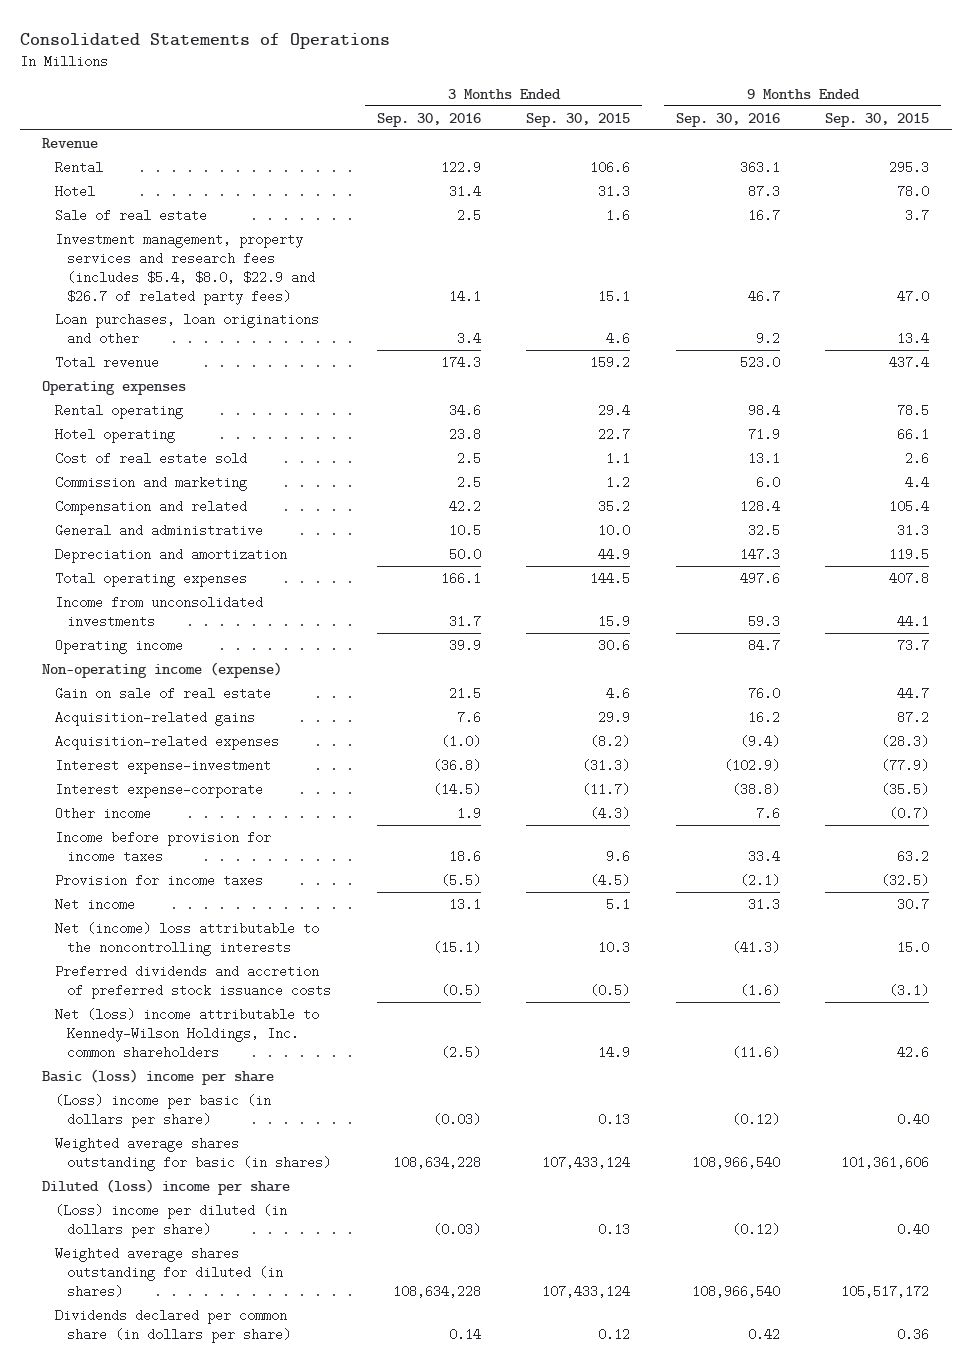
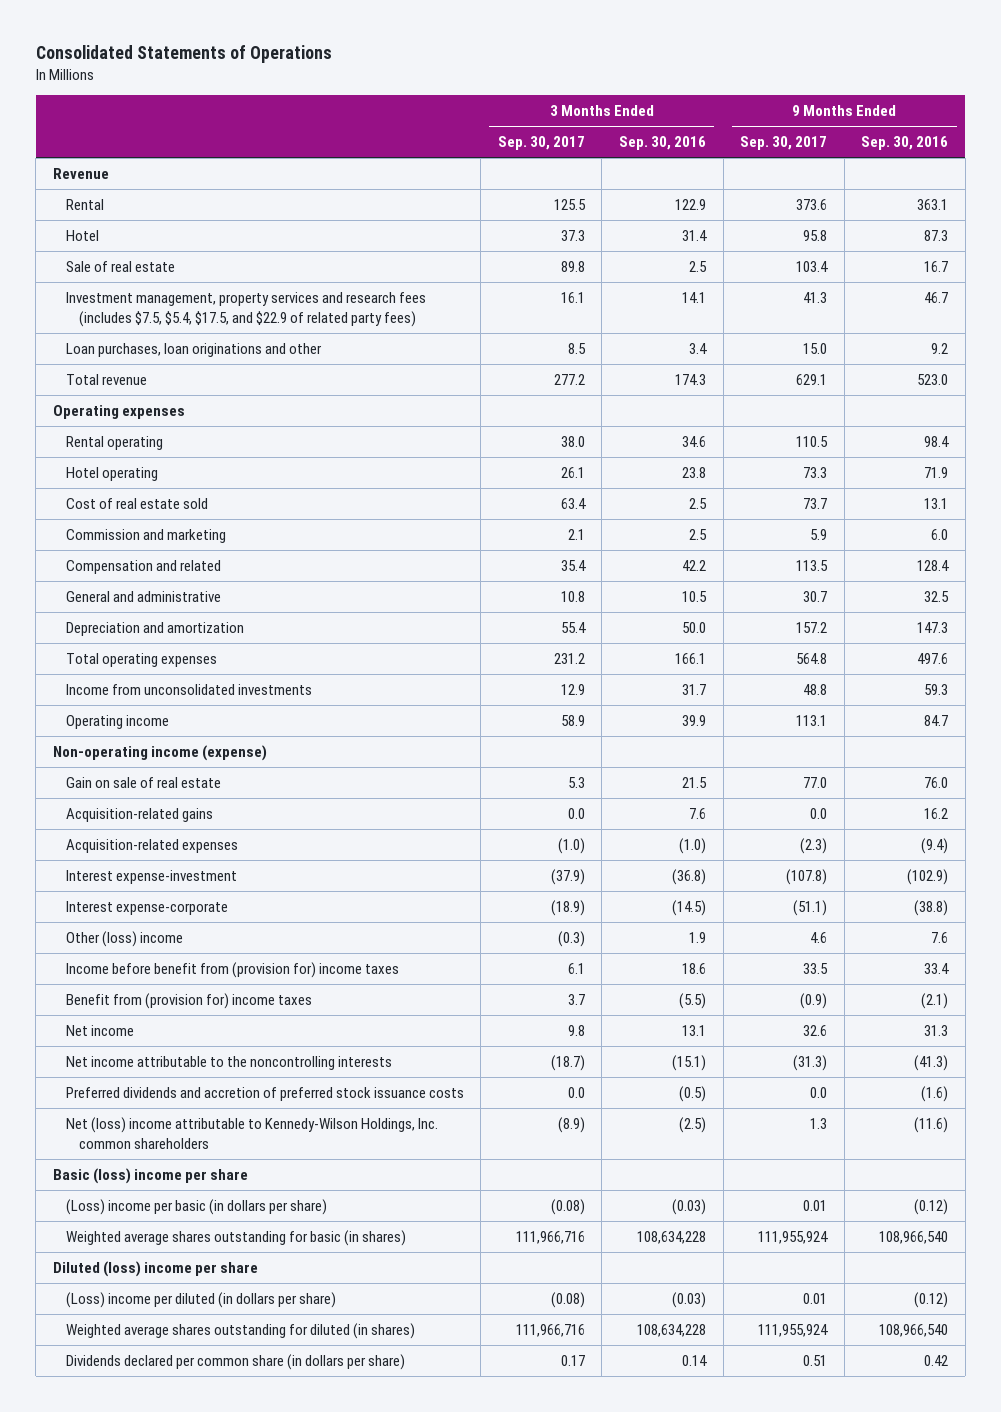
- | 3 Months Ended Sep. 30, 2016 | 3 Months Ended Sep. 30, 2015 | 9 Months Ended Sep. 30, 2016 | 9 Months Ended Sep. 30, 2015
+ | 3 Months Ended Sep. 30, 2017 | 3 Months Ended Sep. 30, 2016 | 9 Months Ended Sep. 30, 2017 | 9 Months Ended Sep. 30, 2016
- Investment management, property services and research fees (includes $5.4, $8.0, $22.9 and $26.7 of related party fees) | 14.1 | 15.1 | 46.7 | 47.0
+ Investment management, property services and research fees (includes $7.5, $5.4, $17.5, and $22.9 of related party fees) | 16.1 | 14.1 | 41.3 | 46.7
- Other income | 1.9 | (4.3) | 7.6 | (0.7)
- Income before provision for income taxes | 18.6 | 9.6 | 33.4 | 63.2
- Provision for income taxes | (5.5) | (4.5) | (2.1) | (32.5)
+ Other (loss) income | (0.3) | 1.9 | 4.6 | 7.6
+ Income before benefit from (provision for) income taxes | 6.1 | 18.6 | 33.5 | 33.4
+ Benefit from (provision for) income taxes | 3.7 | (5.5) | (0.9) | (2.1)
- Net (income) loss attributable to the noncontrolling interests | (15.1) | 10.3 | (41.3) | 15.0
+ Net income attributable to the noncontrolling interests | (18.7) | (15.1) | (31.3) | (41.3)

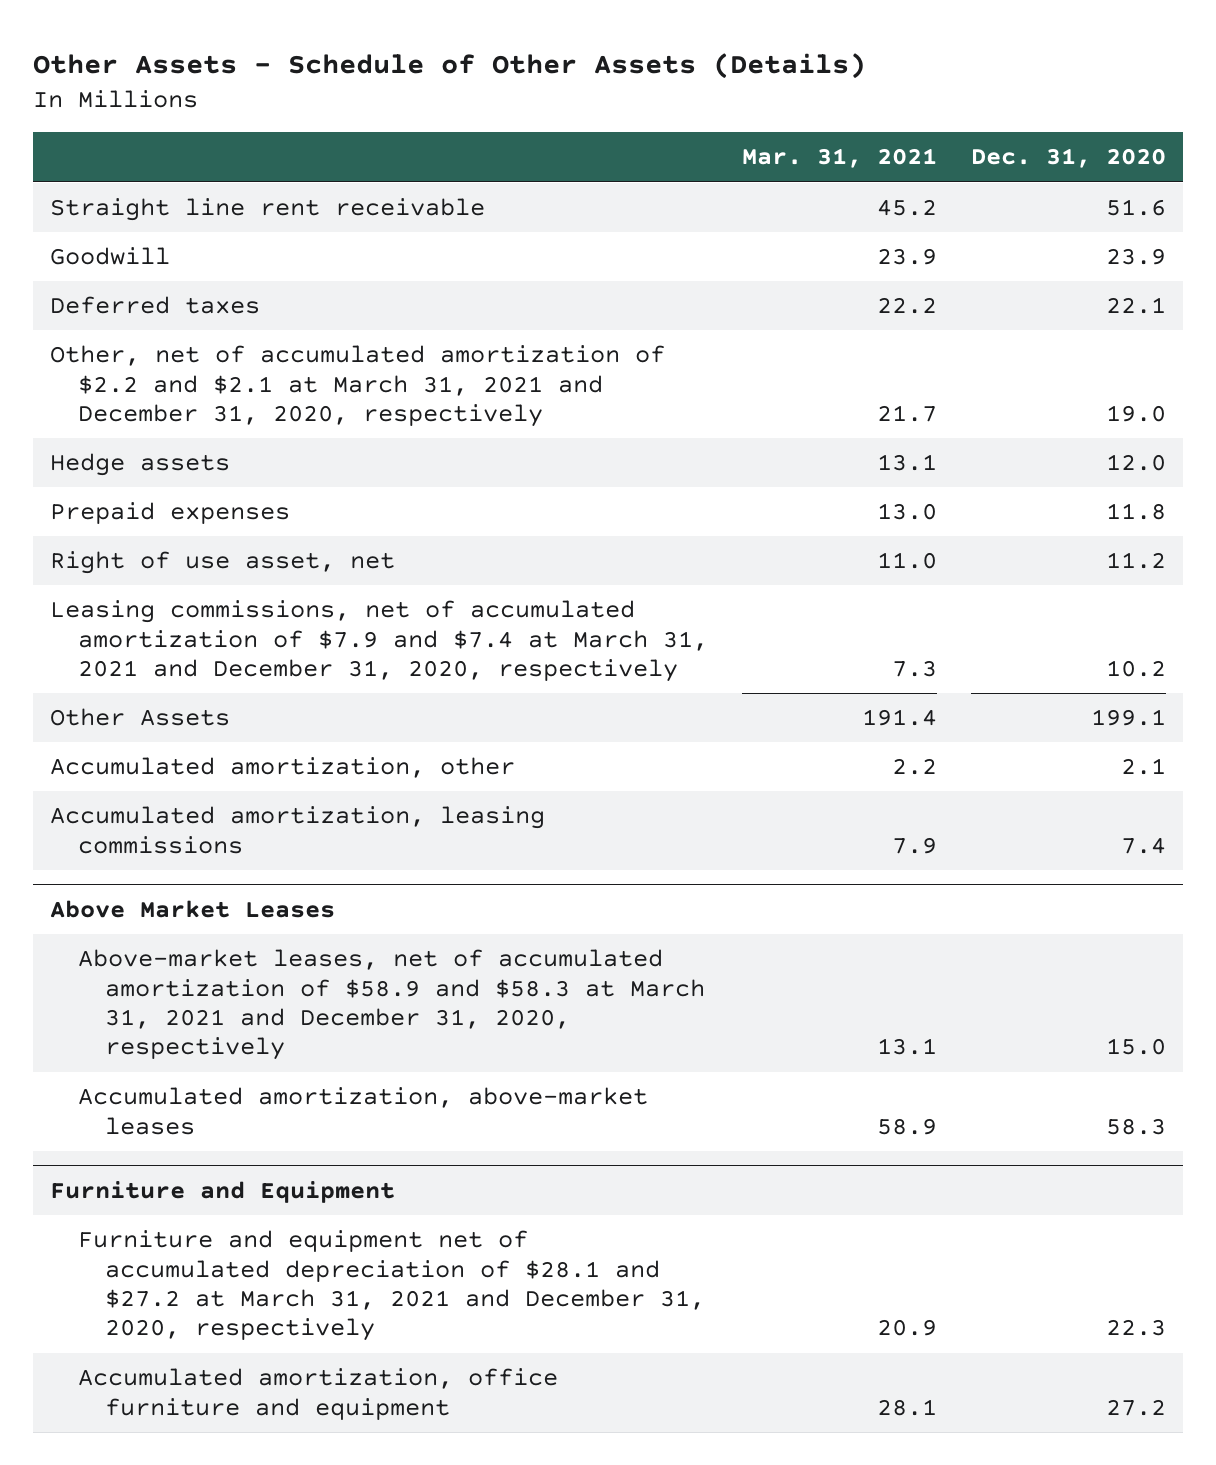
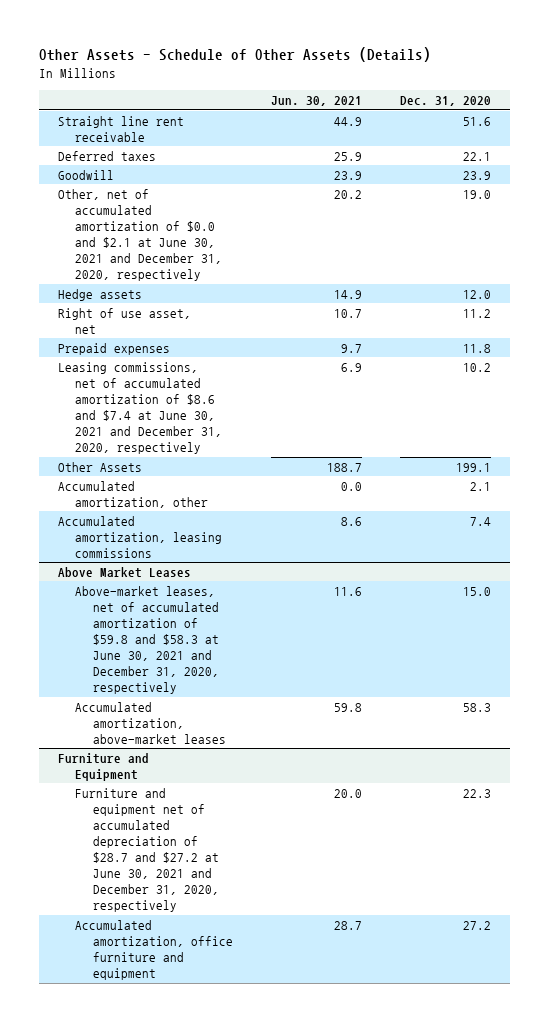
- | Mar. 31, 2021 | Dec. 31, 2020
+ | Jun. 30, 2021 | Dec. 31, 2020
- Other, net of accumulated amortization of $2.2 and $2.1 at March 31, 2021 and December 31, 2020, respectively | 21.7 | 19.0
moved down: Goodwill | 23.9 | 23.9
+ Other, net of accumulated amortization of $0.0 and $2.1 at June 30, 2021 and December 31, 2020, respectively | 20.2 | 19.0
- Leasing commissions, net of accumulated amortization of $7.9 and $7.4 at March 31, 2021 and December 31, 2020, respectively | 7.3 | 10.2
moved down: Prepaid expenses | 9.7 | 11.8
+ Leasing commissions, net of accumulated amortization of $8.6 and $7.4 at June 30, 2021 and December 31, 2020, respectively | 6.9 | 10.2
@ Above Market Leases
- Above-market leases, net of accumulated amortization of $58.9 and $58.3 at March 31, 2021 and December 31, 2020, respectively | 13.1 | 15.0
+ Above-market leases, net of accumulated amortization of $59.8 and $58.3 at June 30, 2021 and December 31, 2020, respectively | 11.6 | 15.0
@ Furniture and Equipment
- Furniture and equipment net of accumulated depreciation of $28.1 and $27.2 at March 31, 2021 and December 31, 2020, respectively | 20.9 | 22.3
+ Furniture and equipment net of accumulated depreciation of $28.7 and $27.2 at June 30, 2021 and December 31, 2020, respectively | 20.0 | 22.3

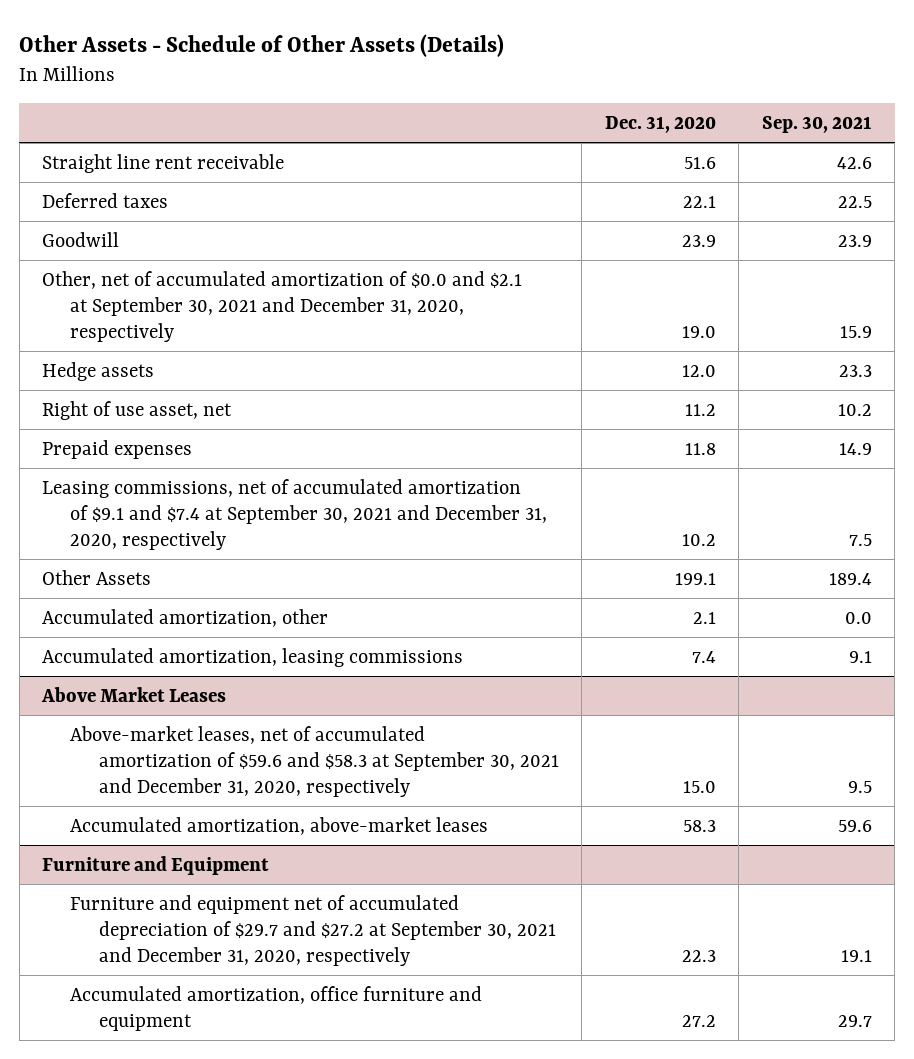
- | Jun. 30, 2021 | Dec. 31, 2020
+ | Dec. 31, 2020 | Sep. 30, 2021
- Other, net of accumulated amortization of $0.0 and $2.1 at June 30, 2021 and December 31, 2020, respectively | 20.2 | 19.0
+ Other, net of accumulated amortization of $0.0 and $2.1 at September 30, 2021 and December 31, 2020, respectively | 19.0 | 15.9
- Leasing commissions, net of accumulated amortization of $8.6 and $7.4 at June 30, 2021 and December 31, 2020, respectively | 6.9 | 10.2
+ Leasing commissions, net of accumulated amortization of $9.1 and $7.4 at September 30, 2021 and December 31, 2020, respectively | 10.2 | 7.5
@ Above Market Leases
- Above-market leases, net of accumulated amortization of $59.8 and $58.3 at June 30, 2021 and December 31, 2020, respectively | 11.6 | 15.0
+ Above-market leases, net of accumulated amortization of $59.6 and $58.3 at September 30, 2021 and December 31, 2020, respectively | 15.0 | 9.5
@ Furniture and Equipment
- Furniture and equipment net of accumulated depreciation of $28.7 and $27.2 at June 30, 2021 and December 31, 2020, respectively | 20.0 | 22.3
+ Furniture and equipment net of accumulated depreciation of $29.7 and $27.2 at September 30, 2021 and December 31, 2020, respectively | 22.3 | 19.1

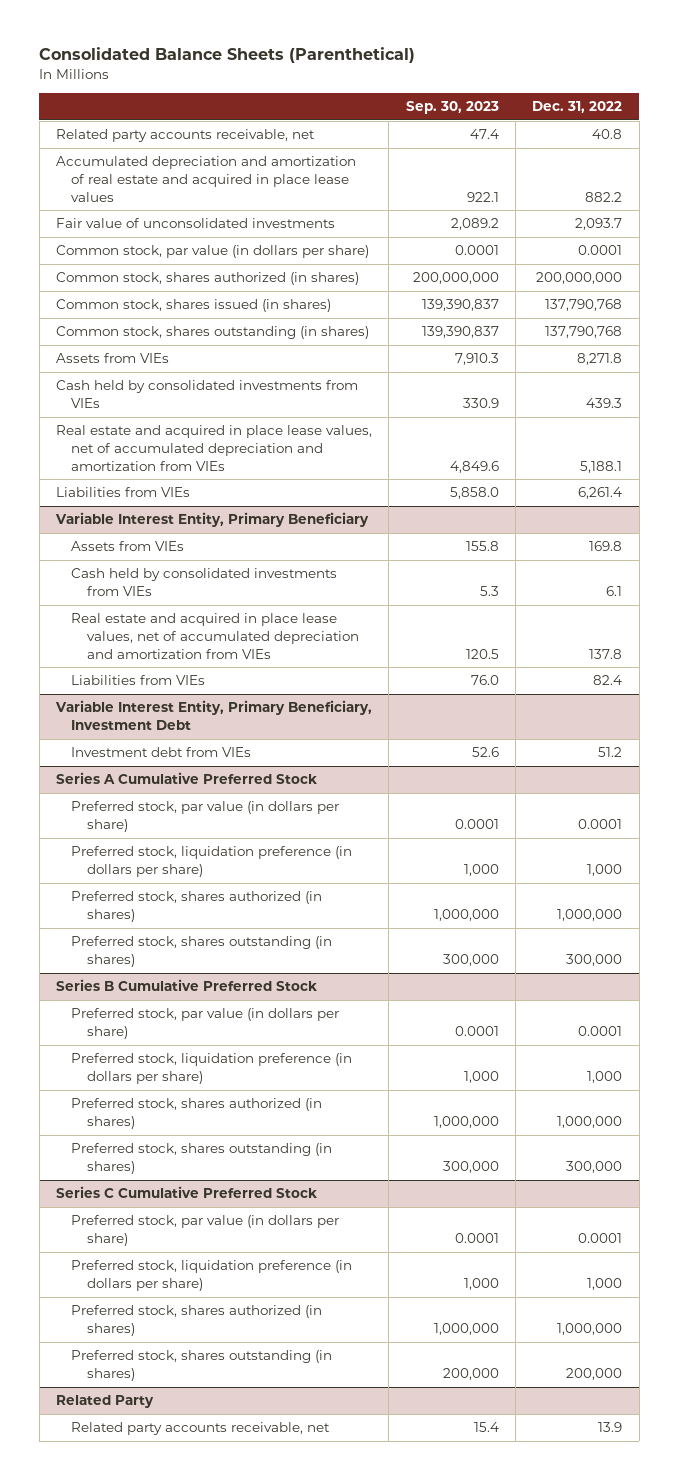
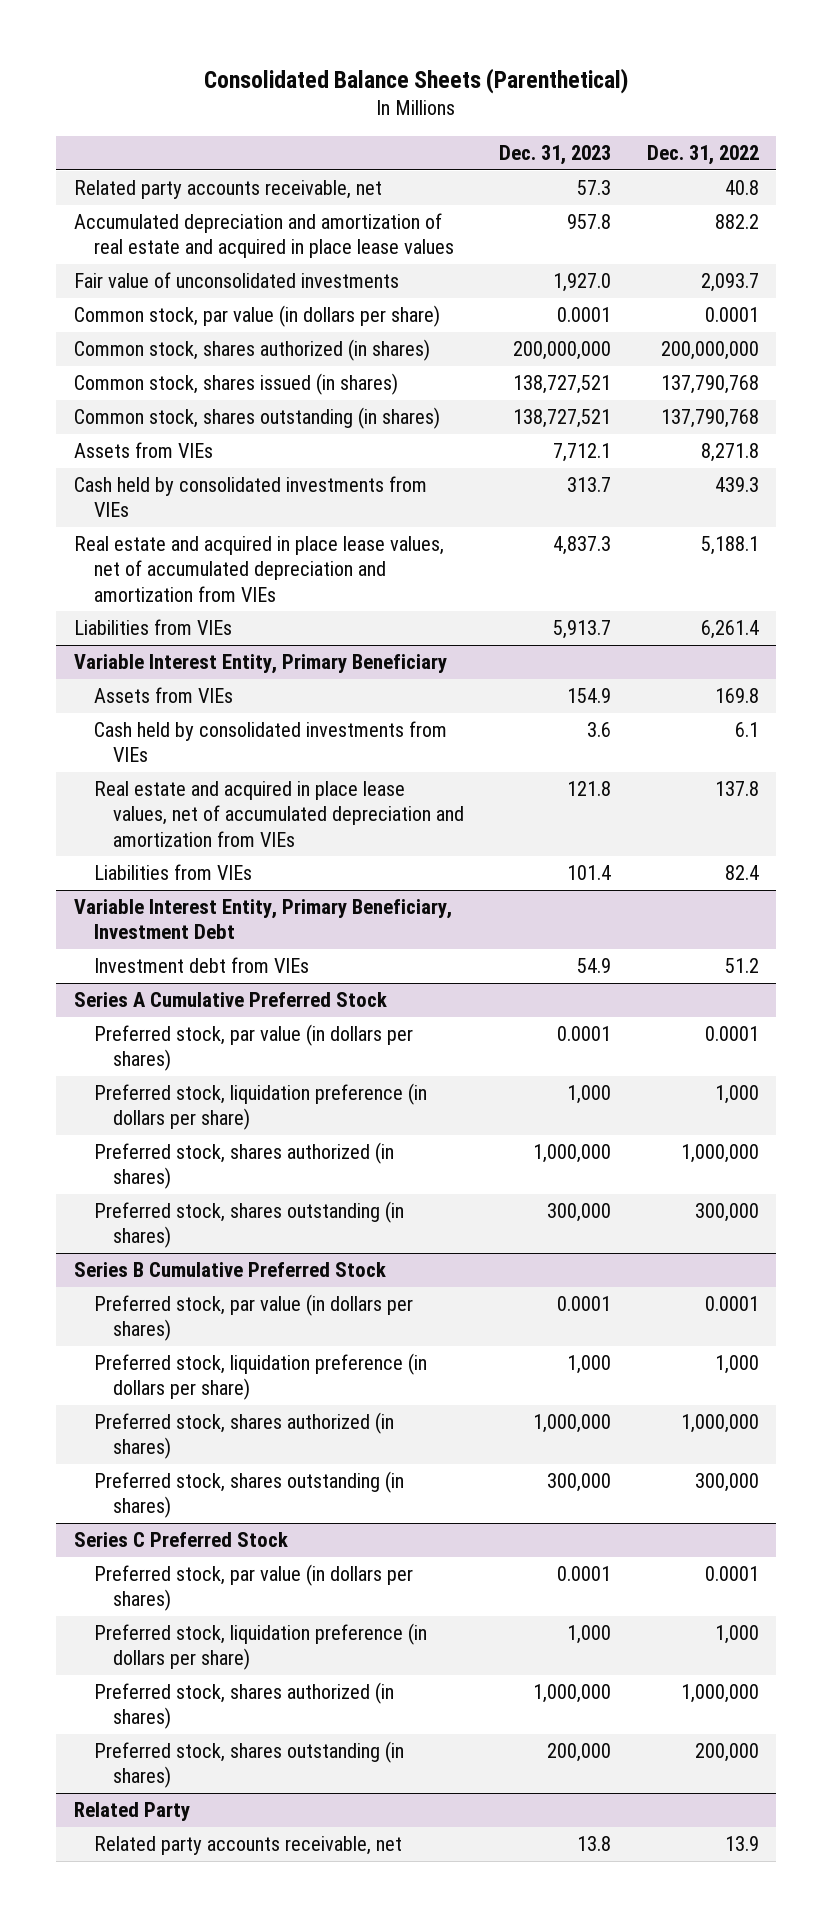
- | Sep. 30, 2023 | Dec. 31, 2022
+ | Dec. 31, 2023 | Dec. 31, 2022
@ Series A Cumulative Preferred Stock
- Preferred stock, par value (in dollars per share) | 0.0001 | 0.0001
+ Preferred stock, par value (in dollars per shares) | 0.0001 | 0.0001
@ Series B Cumulative Preferred Stock
- Preferred stock, par value (in dollars per share) | 0.0001 | 0.0001
+ Preferred stock, par value (in dollars per shares) | 0.0001 | 0.0001
- Series C Cumulative Preferred Stock
- Preferred stock, par value (in dollars per share) | 0.0001 | 0.0001
+ Series C Preferred Stock
+ Preferred stock, par value (in dollars per shares) | 0.0001 | 0.0001

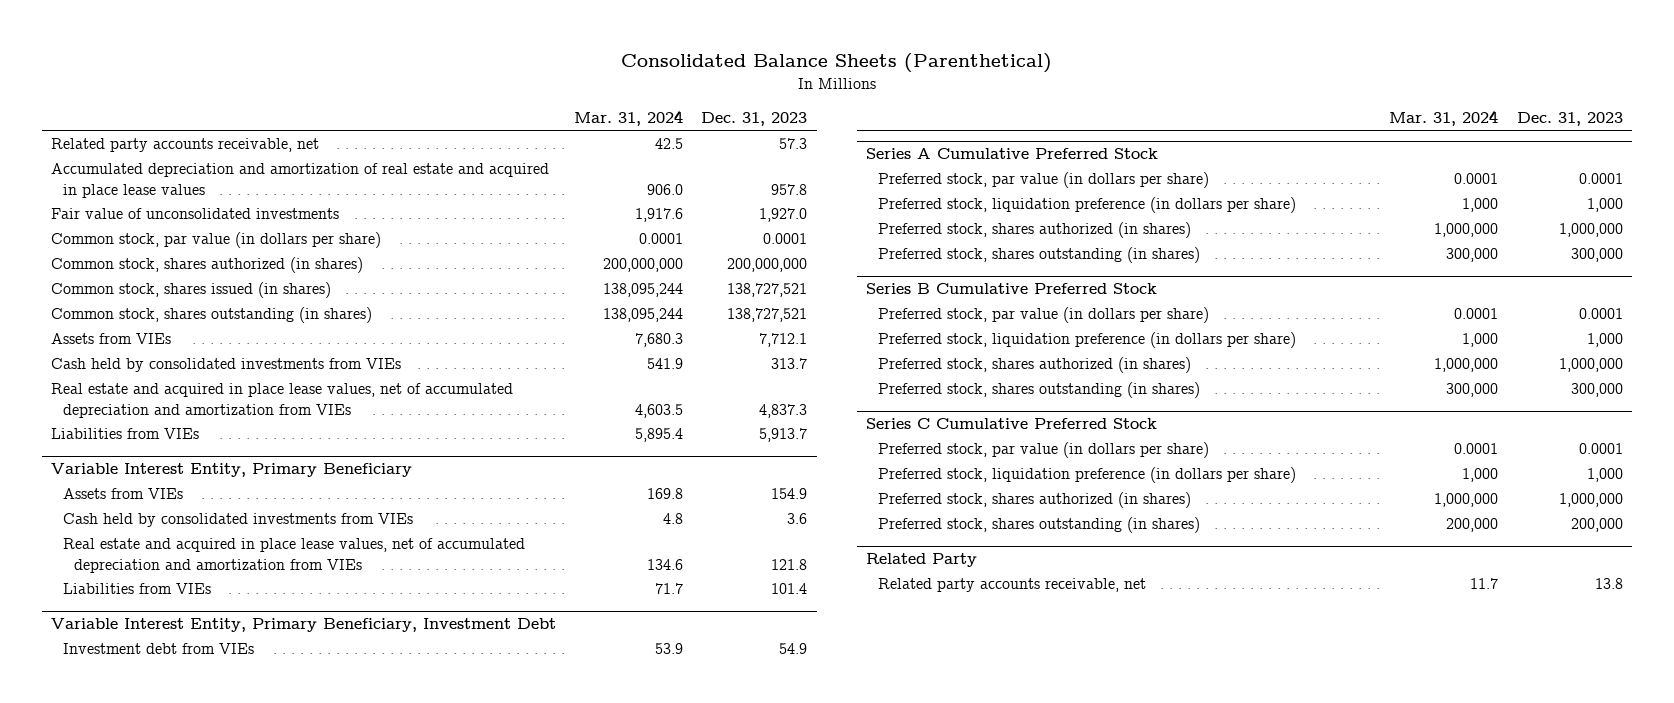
- | Dec. 31, 2023 | Dec. 31, 2022
+ | Mar. 31, 2024 | Dec. 31, 2023
@ Series A Cumulative Preferred Stock
- Preferred stock, par value (in dollars per shares) | 0.0001 | 0.0001
+ Preferred stock, par value (in dollars per share) | 0.0001 | 0.0001
@ Series B Cumulative Preferred Stock
- Preferred stock, par value (in dollars per shares) | 0.0001 | 0.0001
+ Preferred stock, par value (in dollars per share) | 0.0001 | 0.0001
- Series C Preferred Stock
- Preferred stock, par value (in dollars per shares) | 0.0001 | 0.0001
+ Series C Cumulative Preferred Stock
+ Preferred stock, par value (in dollars per share) | 0.0001 | 0.0001

